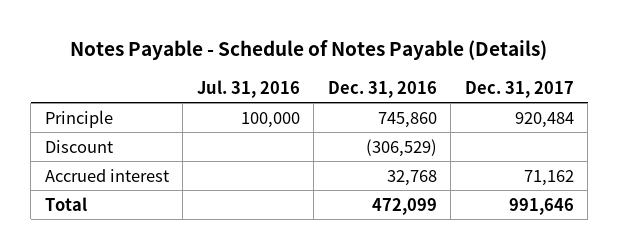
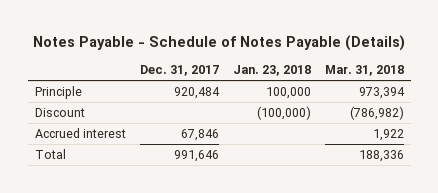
- | Jul. 31, 2016 | Dec. 31, 2016 | Dec. 31, 2017
+ | Dec. 31, 2017 | Jan. 23, 2018 | Mar. 31, 2018
- Accrued interest | | 32,768 | 71,162
+ Accrued interest | 67,846 | | 1,922

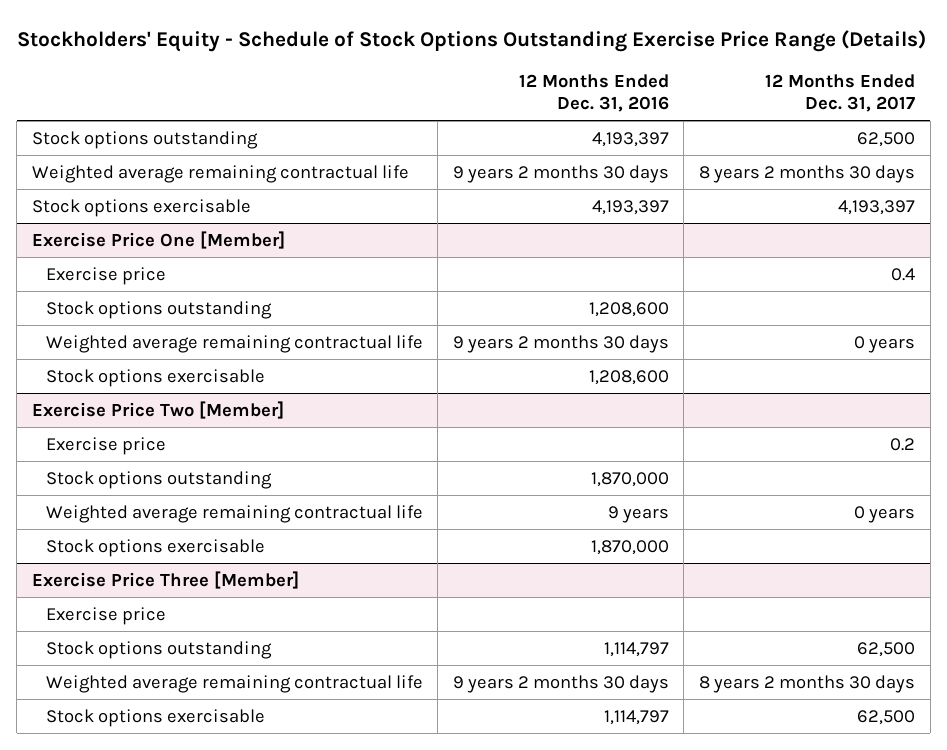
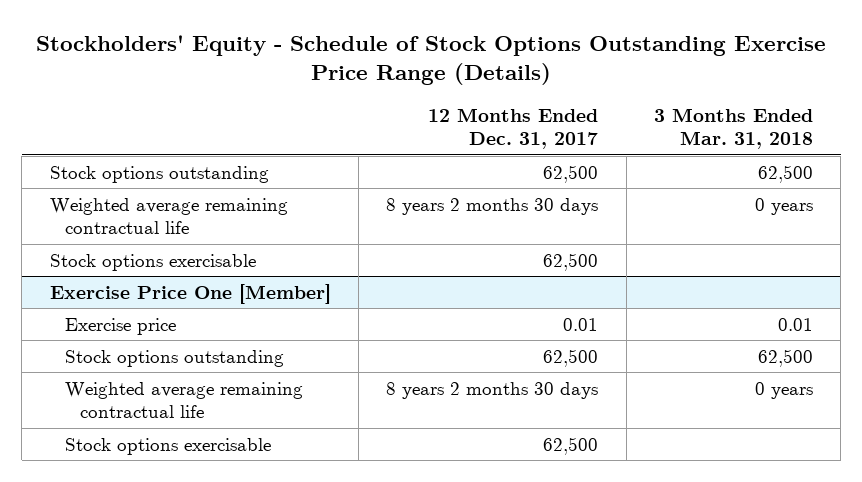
- | 12 Months Ended Dec. 31, 2016 | 12 Months Ended Dec. 31, 2017
+ | 12 Months Ended Dec. 31, 2017 | 3 Months Ended Mar. 31, 2018
- Stock options exercisable | 4,193,397 | 4,193,397
+ Stock options exercisable | 62,500 |
@ Exercise Price One [Member]
- Exercise price | | 0.4
- Stock options outstanding | 1,208,600 |
- Weighted average remaining contractual life | 9 years 2 months 30 days | 0 years
- Stock options exercisable | 1,208,600 |
- Exercise Price Two [Member]
- Exercise price | | 0.2
- Stock options outstanding | 1,870,000 |
- Weighted average remaining contractual life | 9 years | 0 years
- Stock options exercisable | 1,870,000 |
- Exercise Price Three [Member]
- Exercise price
@ Exercise Price One [Member]
+ Exercise price | 0.01 | 0.01

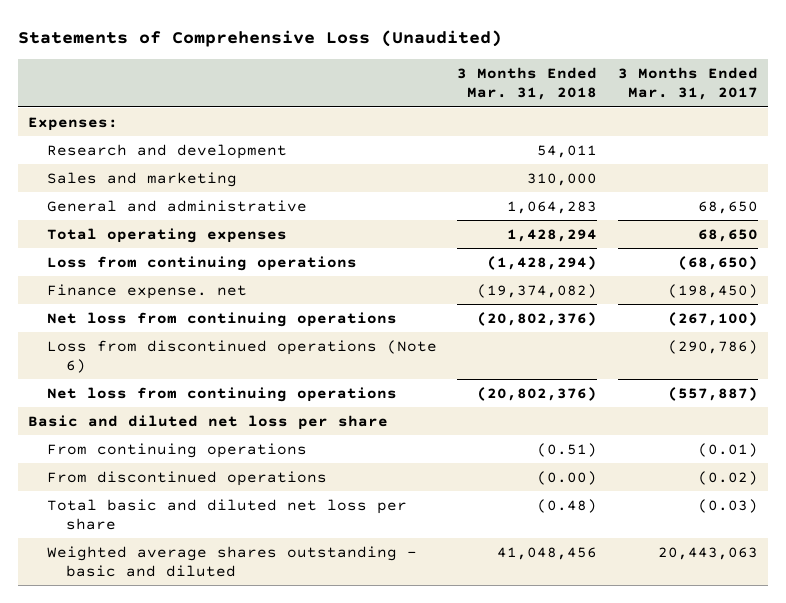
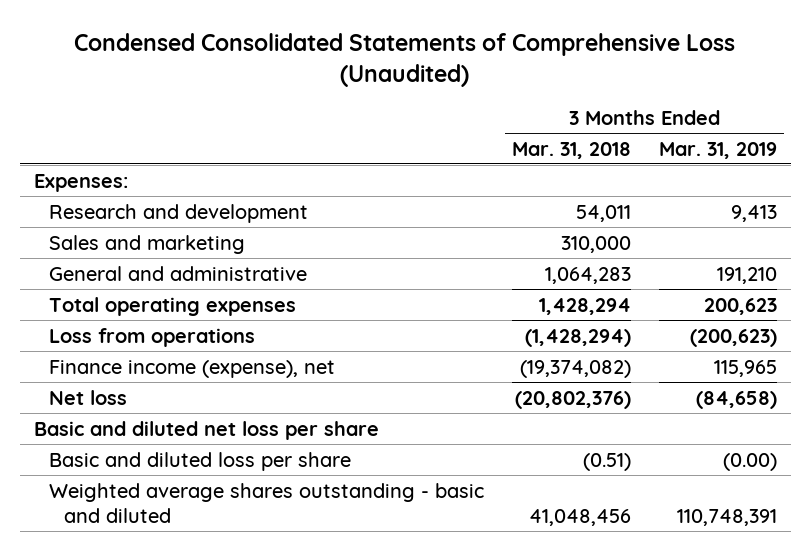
- Statements of Comprehensive Loss (Unaudited)
+ Condensed Consolidated Statements of Comprehensive Loss (Unaudited)
- | 3 Months Ended Mar. 31, 2018 | 3 Months Ended Mar. 31, 2017
+ | 3 Months Ended Mar. 31, 2018 | 3 Months Ended Mar. 31, 2019
- Loss from continuing operations | (1,428,294) | (68,650)
- Finance expense. net | (19,374,082) | (198,450)
- Net loss from continuing operations | (20,802,376) | (267,100)
- Loss from discontinued operations (Note 6) | | (290,786)
- Net loss from continuing operations | (20,802,376) | (557,887)
+ Loss from operations | (1,428,294) | (200,623)
+ Finance income (expense), net | (19,374,082) | 115,965
+ Net loss | (20,802,376) | (84,658)
- From continuing operations | (0.51) | (0.01)
- From discontinued operations | (0.00) | (0.02)
- Total basic and diluted net loss per share | (0.48) | (0.03)
+ Basic and diluted loss per share | (0.51) | (0.00)

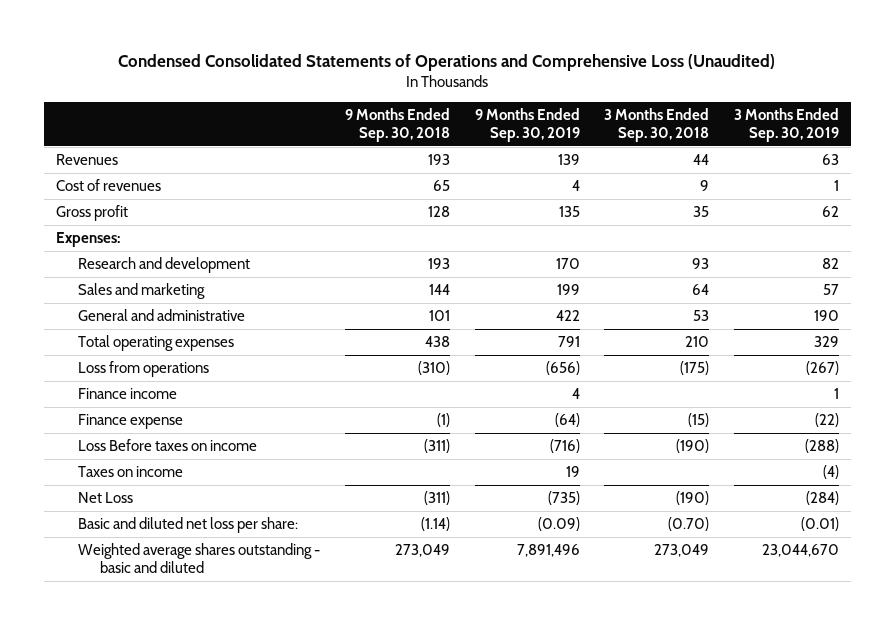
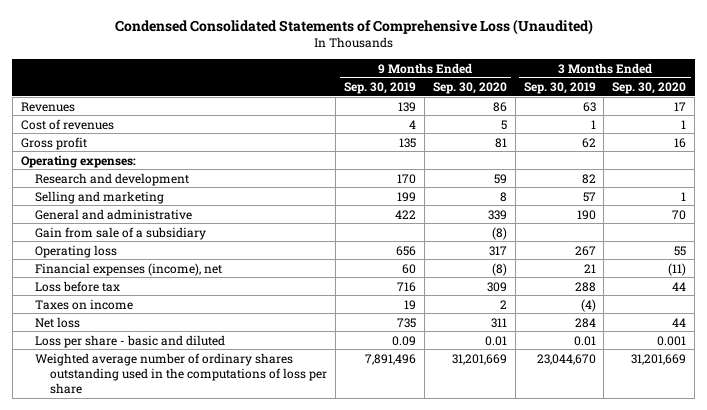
- Condensed Consolidated Statements of Operations and Comprehensive Loss (Unaudited)
+ Condensed Consolidated Statements of Comprehensive Loss (Unaudited)
- | 9 Months Ended Sep. 30, 2018 | 9 Months Ended Sep. 30, 2019 | 3 Months Ended Sep. 30, 2018 | 3 Months Ended Sep. 30, 2019
+ | 9 Months Ended Sep. 30, 2019 | 9 Months Ended Sep. 30, 2020 | 3 Months Ended Sep. 30, 2019 | 3 Months Ended Sep. 30, 2020
- Expenses:
+ Operating expenses:
- Sales and marketing | 144 | 199 | 64 | 57
+ Selling and marketing | 199 | 8 | 57 | 1
- Total operating expenses | 438 | 791 | 210 | 329
- Loss from operations | (310) | (656) | (175) | (267)
- Finance income | | 4 | | 1
- Finance expense | (1) | (64) | (15) | (22)
- Loss Before taxes on income | (311) | (716) | (190) | (288)
+ Gain from sale of a subsidiary | | (8) | |
+ Operating loss | 656 | 317 | 267 | 55
+ Financial expenses (income), net | 60 | (8) | 21 | (11)
+ Loss before tax | 716 | 309 | 288 | 44
- Net Loss | (311) | (735) | (190) | (284)
- Basic and diluted net loss per share: | (1.14) | (0.09) | (0.70) | (0.01)
- Weighted average shares outstanding - basic and diluted | 273,049 | 7,891,496 | 273,049 | 23,044,670
+ Net loss | 735 | 311 | 284 | 44
+ Loss per share - basic and diluted | 0.09 | 0.01 | 0.01 | 0.001
+ Weighted average number of ordinary shares outstanding used in the computations of loss per share | 7,891,496 | 31,201,669 | 23,044,670 | 31,201,669

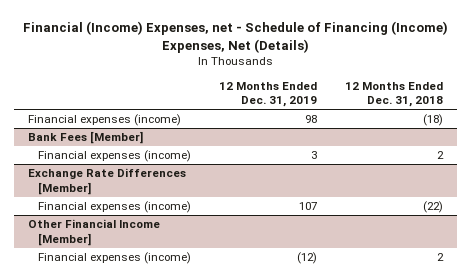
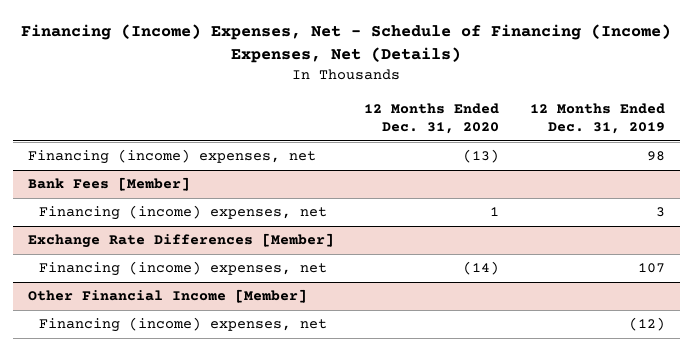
- Financial (Income) Expenses, net - Schedule of Financing (Income) Expenses, Net (Details)
+ Financing (Income) Expenses, Net - Schedule of Financing (Income) Expenses, Net (Details)
- | 12 Months Ended Dec. 31, 2019 | 12 Months Ended Dec. 31, 2018
+ | 12 Months Ended Dec. 31, 2020 | 12 Months Ended Dec. 31, 2019
- Financial expenses (income) | 98 | (18)
+ Financing (income) expenses, net | (13) | 98
@ Bank Fees [Member]
- Financial expenses (income) | 3 | 2
+ Financing (income) expenses, net | 1 | 3
@ Exchange Rate Differences [Member]
- Financial expenses (income) | 107 | (22)
+ Financing (income) expenses, net | (14) | 107
@ Other Financial Income [Member]
- Financial expenses (income) | (12) | 2
+ Financing (income) expenses, net | | (12)

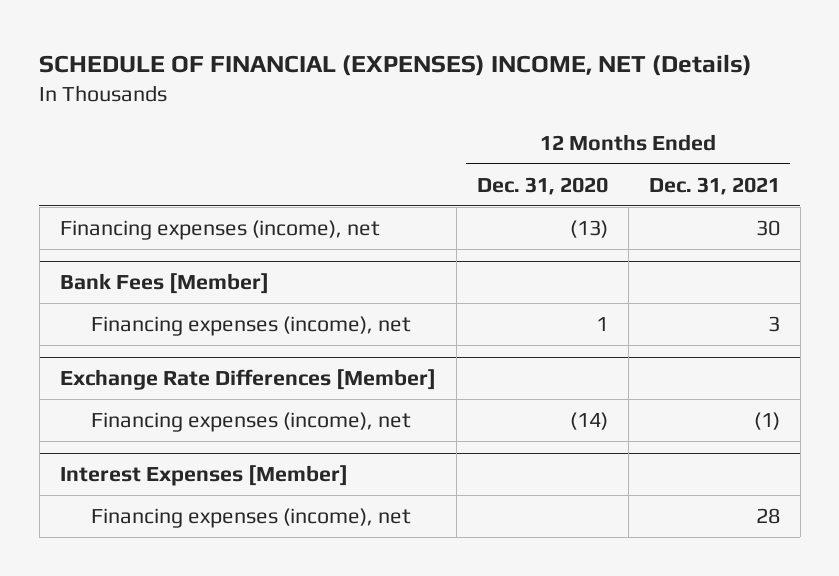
- Financing (Income) Expenses, Net - Schedule of Financing (Income) Expenses, Net (Details)
+ SCHEDULE OF FINANCIAL (EXPENSES) INCOME, NET (Details)
- | 12 Months Ended Dec. 31, 2020 | 12 Months Ended Dec. 31, 2019
+ | 12 Months Ended Dec. 31, 2020 | 12 Months Ended Dec. 31, 2021
- Financing (income) expenses, net | (13) | 98
+ Financing expenses (income), net | (13) | 30
@ Bank Fees [Member]
- Financing (income) expenses, net | 1 | 3
+ Financing expenses (income), net | 1 | 3
@ Exchange Rate Differences [Member]
- Financing (income) expenses, net | (14) | 107
- Other Financial Income [Member]
- Financing (income) expenses, net | | (12)
@ Exchange Rate Differences [Member]
+ Financing expenses (income), net | (14) | (1)
+ Interest Expenses [Member]
+ Financing expenses (income), net | | 28

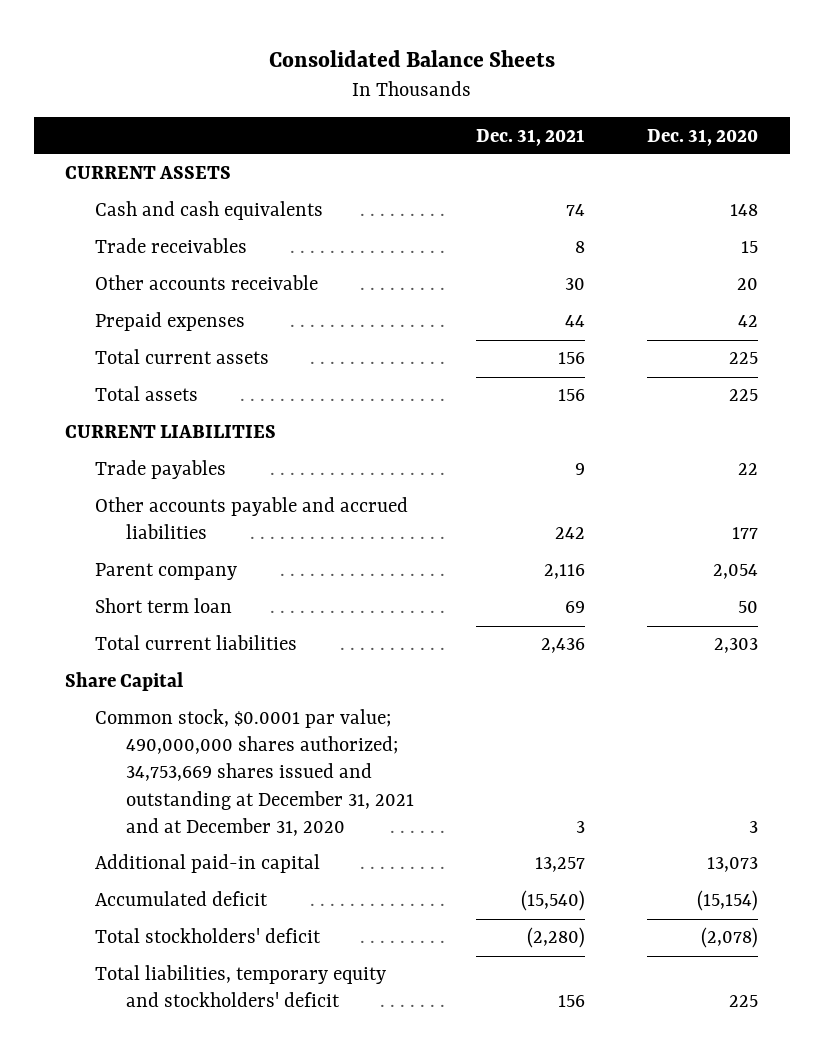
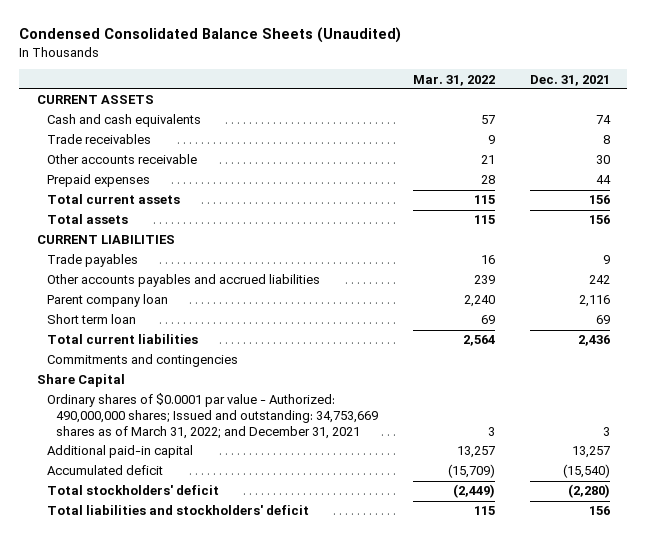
- Consolidated Balance Sheets
+ Condensed Consolidated Balance Sheets (Unaudited)
- | Dec. 31, 2021 | Dec. 31, 2020
+ | Mar. 31, 2022 | Dec. 31, 2021
- Other accounts payable and accrued liabilities | 242 | 177
- Parent company | 2,116 | 2,054
+ Other accounts payables and accrued liabilities | 239 | 242
+ Parent company loan | 2,240 | 2,116
+ Commitments and contingencies
- Common stock, $0.0001 par value; 490,000,000 shares authorized; 34,753,669 shares issued and outstanding at December 31, 2021 and at December 31, 2020 | 3 | 3
+ Ordinary shares of $0.0001 par value - Authorized: 490,000,000 shares; Issued and outstanding: 34,753,669 shares as of March 31, 2022; and December 31, 2021 | 3 | 3
- Total liabilities, temporary equity and stockholders' deficit | 156 | 225
+ Total liabilities and stockholders' deficit | 115 | 156

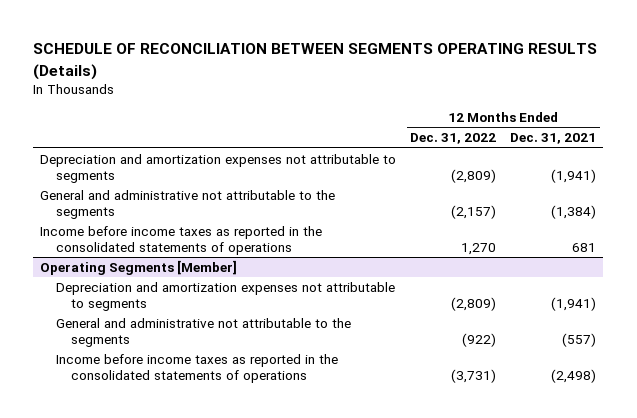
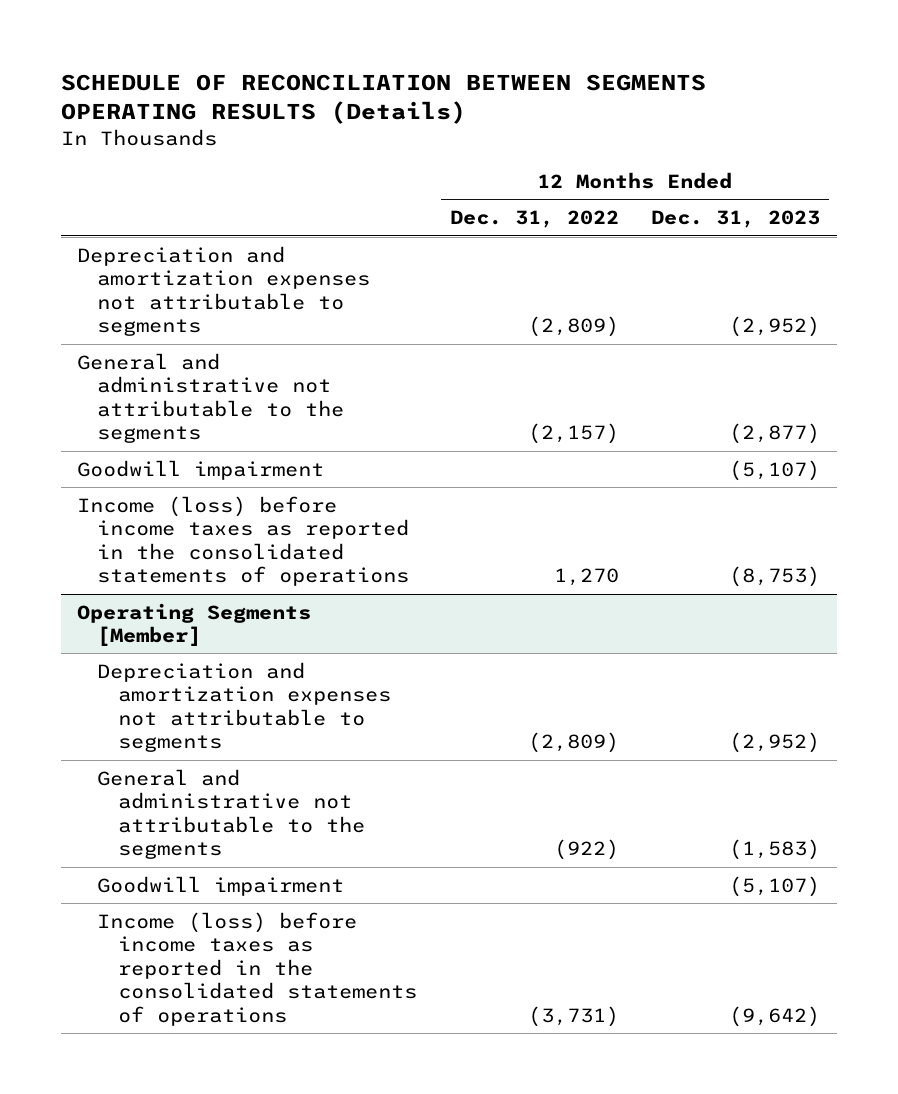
- | 12 Months Ended Dec. 31, 2022 | 12 Months Ended Dec. 31, 2021
+ | 12 Months Ended Dec. 31, 2022 | 12 Months Ended Dec. 31, 2023
- Income before income taxes as reported in the consolidated statements of operations | 1,270 | 681
+ Goodwill impairment | | (5,107)
+ Income (loss) before income taxes as reported in the consolidated statements of operations | 1,270 | (8,753)
@ Operating Segments [Member]
- Income before income taxes as reported in the consolidated statements of operations | (3,731) | (2,498)
+ Goodwill impairment | | (5,107)
+ Income (loss) before income taxes as reported in the consolidated statements of operations | (3,731) | (9,642)

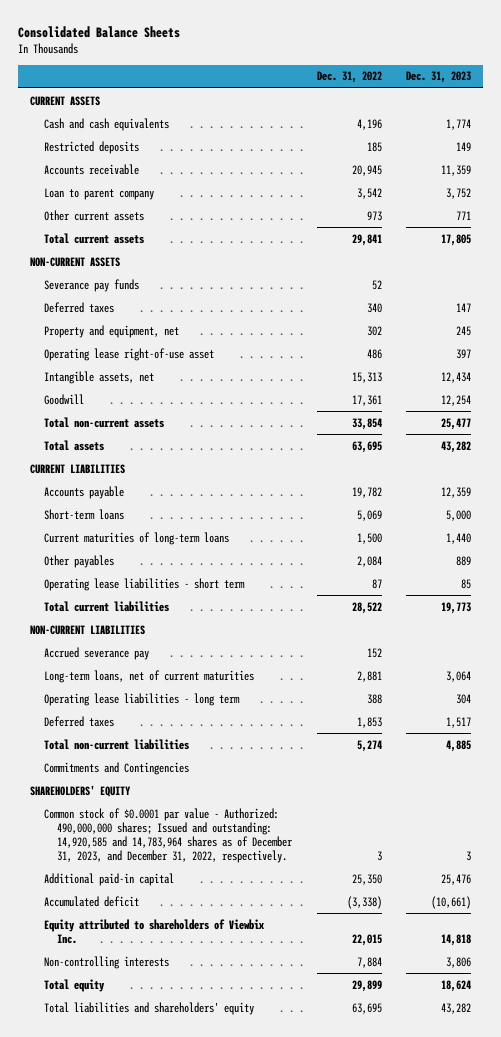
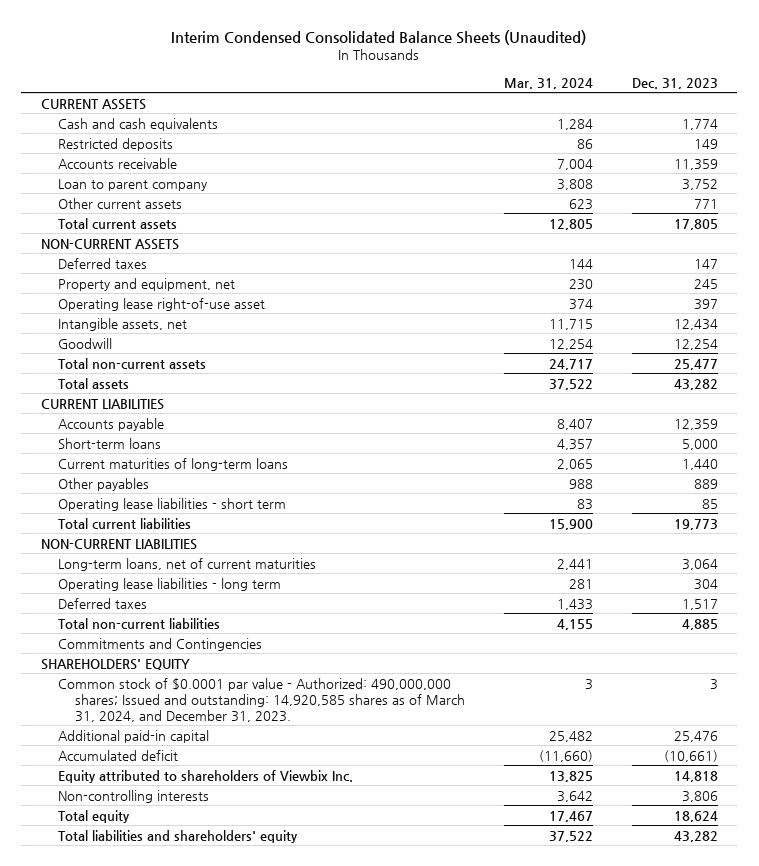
- Consolidated Balance Sheets
+ Interim Condensed Consolidated Balance Sheets (Unaudited)
- | Dec. 31, 2022 | Dec. 31, 2023
+ | Mar. 31, 2024 | Dec. 31, 2023
- Severance pay funds | 52 |
- Accrued severance pay | 152 |
- Common stock of $0.0001 par value - Authorized: 490,000,000 shares; Issued and outstanding: 14,920,585 and 14,783,964 shares as of December 31, 2023, and December 31, 2022, respectively. | 3 | 3
+ Common stock of $0.0001 par value - Authorized: 490,000,000 shares; Issued and outstanding: 14,920,585 shares as of March 31, 2024, and December 31, 2023. | 3 | 3

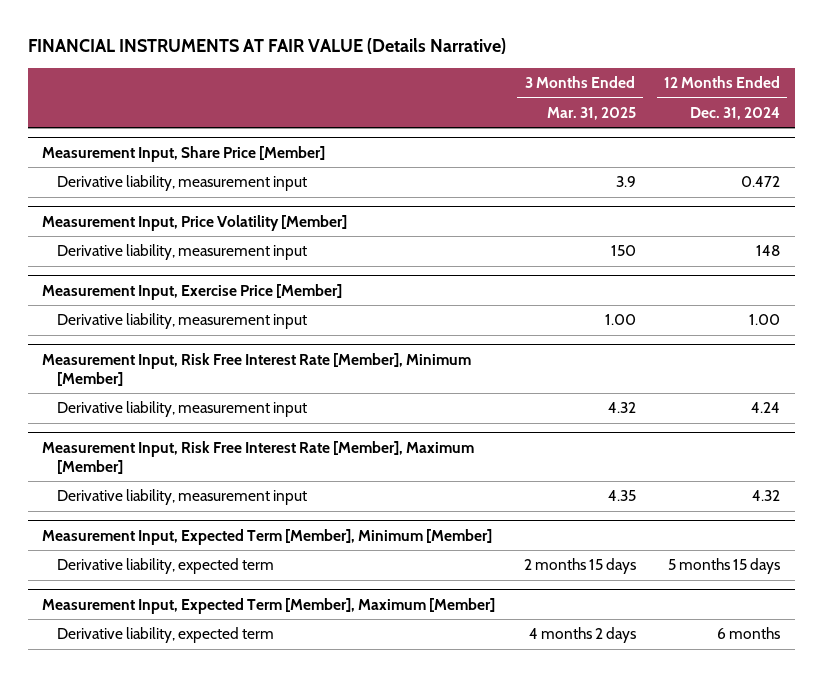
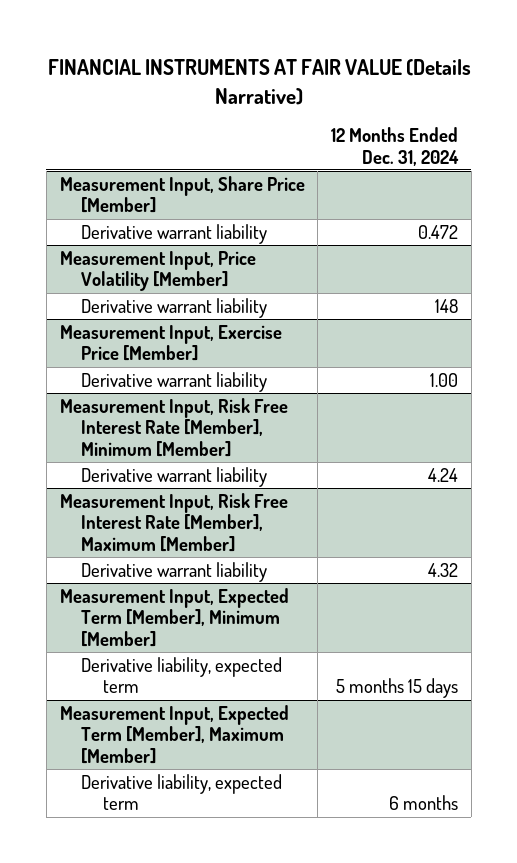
- | 3 Months Ended Mar. 31, 2025 | 12 Months Ended Dec. 31, 2024
+ | 12 Months Ended Dec. 31, 2024
@ Measurement Input, Share Price [Member]
- Derivative liability, measurement input | 3.9 | 0.472
+ Derivative warrant liability | 0.472
@ Measurement Input, Price Volatility [Member]
- Derivative liability, measurement input | 150 | 148
+ Derivative warrant liability | 148
@ Measurement Input, Exercise Price [Member]
- Derivative liability, measurement input | 1.00 | 1.00
+ Derivative warrant liability | 1.00
@ Measurement Input, Risk Free Interest Rate [Member], Minimum [Member]
- Derivative liability, measurement input | 4.32 | 4.24
+ Derivative warrant liability | 4.24
@ Measurement Input, Risk Free Interest Rate [Member], Maximum [Member]
- Derivative liability, measurement input | 4.35 | 4.32
+ Derivative warrant liability | 4.32

